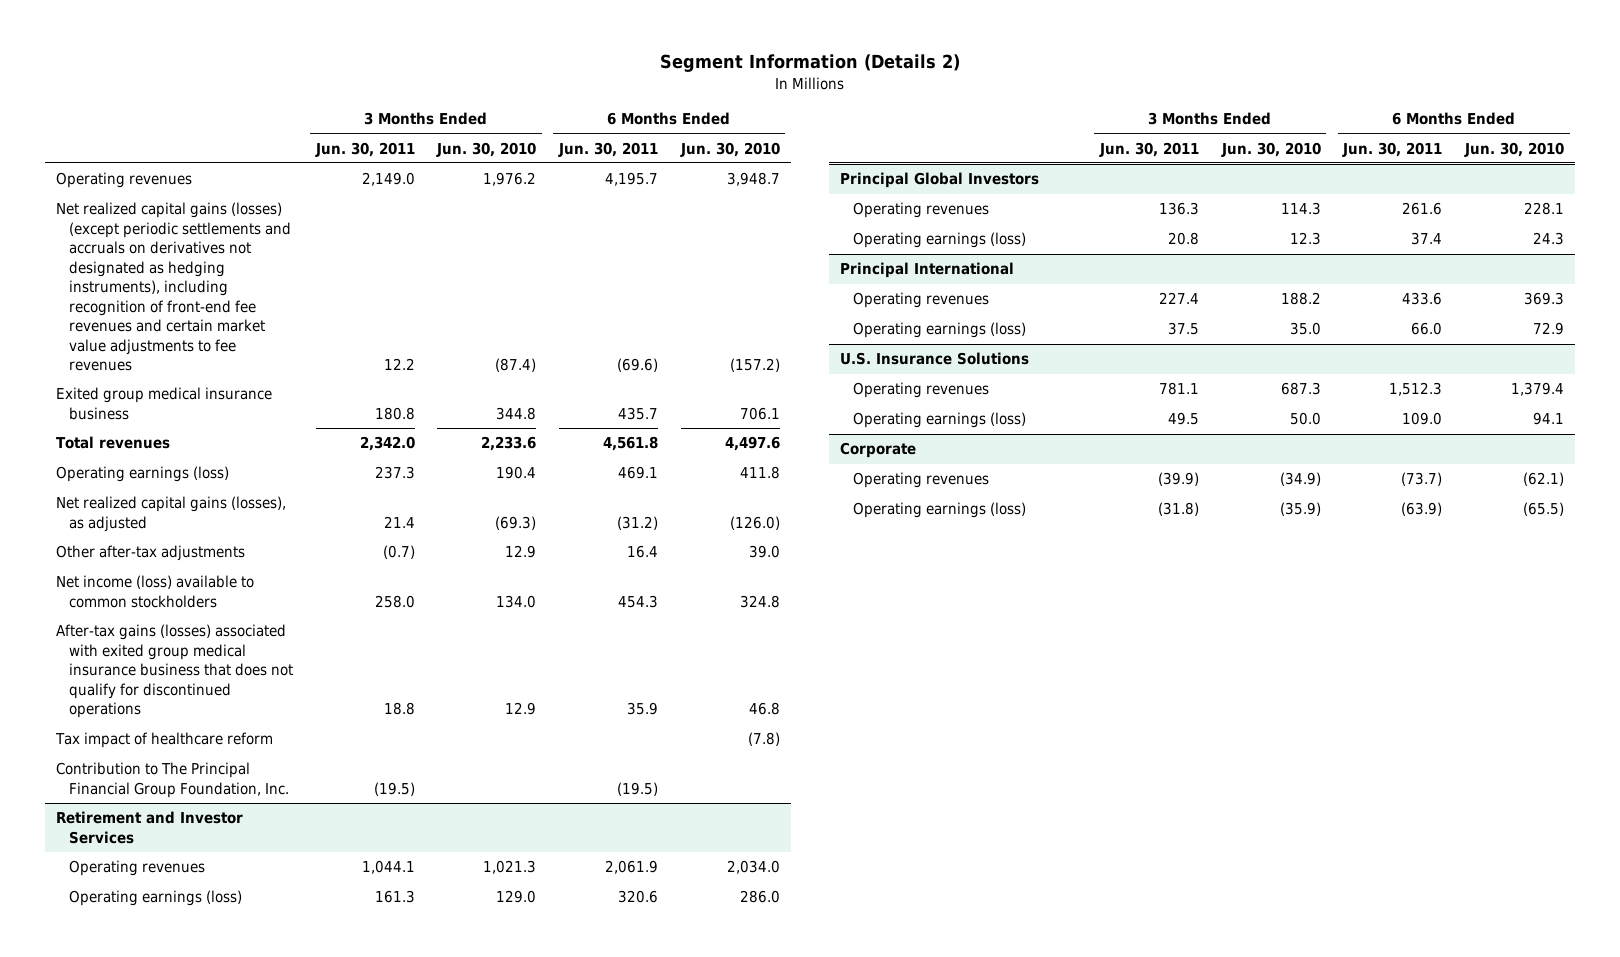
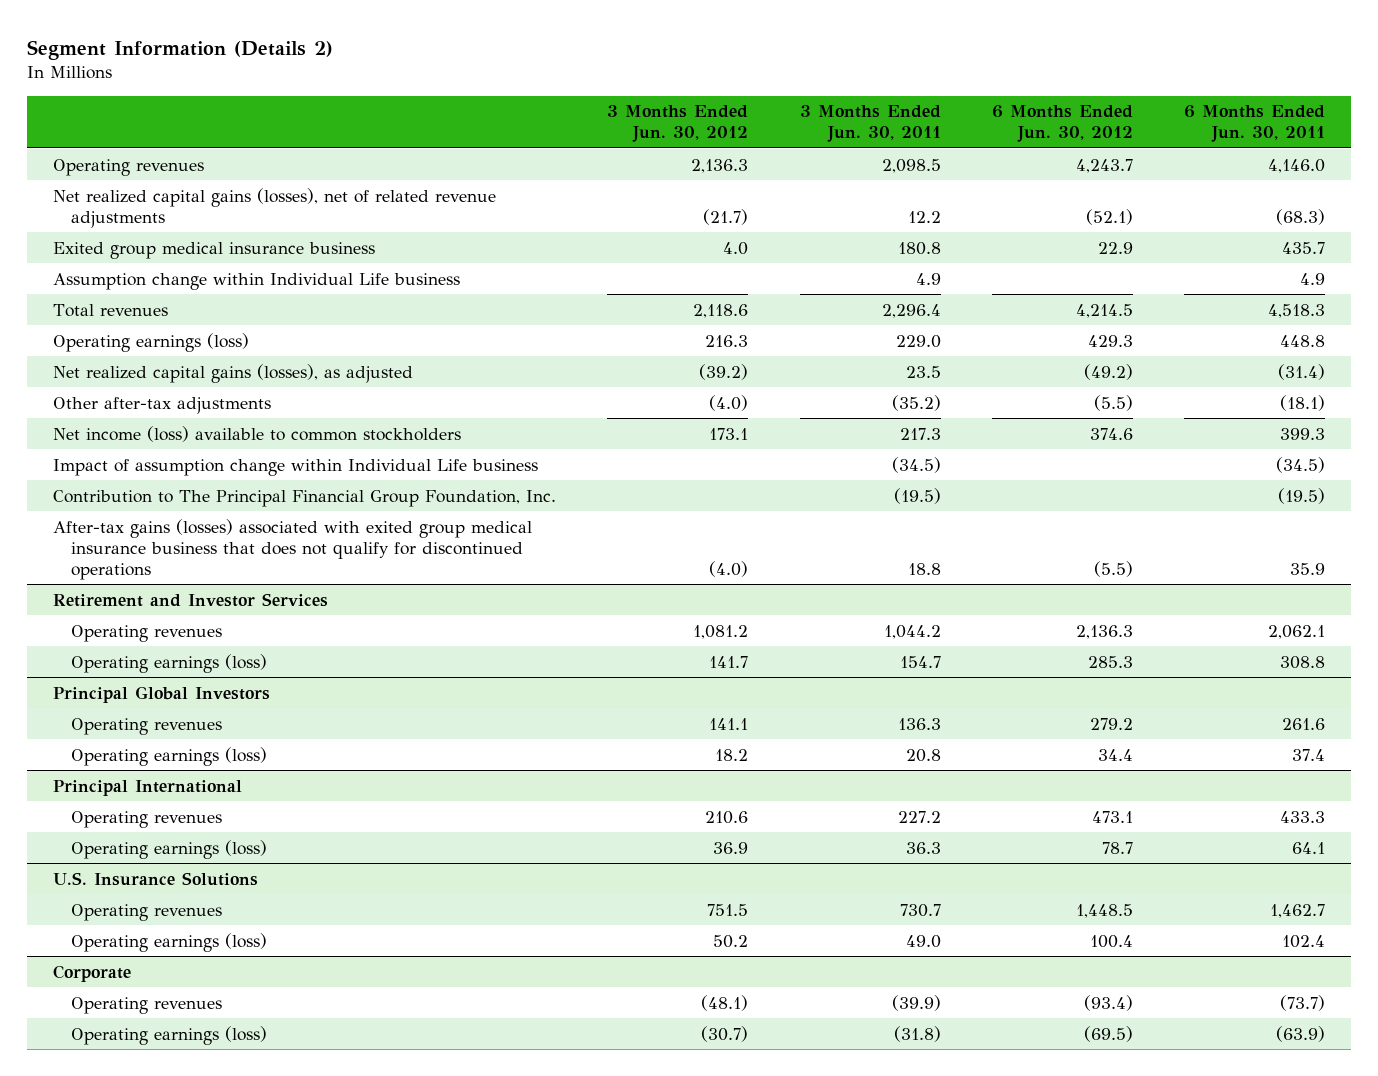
- | 3 Months Ended Jun. 30, 2011 | 3 Months Ended Jun. 30, 2010 | 6 Months Ended Jun. 30, 2011 | 6 Months Ended Jun. 30, 2010
+ | 3 Months Ended Jun. 30, 2012 | 3 Months Ended Jun. 30, 2011 | 6 Months Ended Jun. 30, 2012 | 6 Months Ended Jun. 30, 2011
- Operating revenues | 2,149.0 | 1,976.2 | 4,195.7 | 3,948.7
- Net realized capital gains (losses) (except periodic settlements and accruals on derivatives not designated as hedging instruments), including recognition of front-end fee revenues and certain market value adjustments to fee revenues | 12.2 | (87.4) | (69.6) | (157.2)
+ Operating revenues | 2,136.3 | 2,098.5 | 4,243.7 | 4,146.0
+ Net realized capital gains (losses), net of related revenue adjustments | (21.7) | 12.2 | (52.1) | (68.3)
- Total revenues | 2,342.0 | 2,233.6 | 4,561.8 | 4,497.6
- Operating earnings (loss) | 237.3 | 190.4 | 469.1 | 411.8
- Net realized capital gains (losses), as adjusted | 21.4 | (69.3) | (31.2) | (126.0)
- Other after-tax adjustments | (0.7) | 12.9 | 16.4 | 39.0
- Net income (loss) available to common stockholders | 258.0 | 134.0 | 454.3 | 324.8
- Tax impact of healthcare reform | | | | (7.8)
+ Assumption change within Individual Life business | | 4.9 | | 4.9
+ Total revenues | 2,118.6 | 2,296.4 | 4,214.5 | 4,518.3
+ Operating earnings (loss) | 216.3 | 229.0 | 429.3 | 448.8
+ Net realized capital gains (losses), as adjusted | (39.2) | 23.5 | (49.2) | (31.4)
+ Other after-tax adjustments | (4.0) | (35.2) | (5.5) | (18.1)
+ Net income (loss) available to common stockholders | 173.1 | 217.3 | 374.6 | 399.3
+ Impact of assumption change within Individual Life business | | (34.5) | | (34.5)
moved down: After-tax gains (losses) associated with exited group medical insurance business that does not qualify for discontinued operations | (4.0) | 18.8 | (5.5) | 35.9
@ Retirement and Investor Services
- Operating revenues | 1,044.1 | 1,021.3 | 2,061.9 | 2,034.0
- Operating earnings (loss) | 161.3 | 129.0 | 320.6 | 286.0
+ Operating revenues | 1,081.2 | 1,044.2 | 2,136.3 | 2,062.1
+ Operating earnings (loss) | 141.7 | 154.7 | 285.3 | 308.8
@ Principal International
- Operating revenues | 227.4 | 188.2 | 433.6 | 369.3
- Operating earnings (loss) | 37.5 | 35.0 | 66.0 | 72.9
+ Operating revenues | 210.6 | 227.2 | 473.1 | 433.3
+ Operating earnings (loss) | 36.9 | 36.3 | 78.7 | 64.1
@ U.S. Insurance Solutions
- Operating revenues | 781.1 | 687.3 | 1,512.3 | 1,379.4
- Operating earnings (loss) | 49.5 | 50.0 | 109.0 | 94.1
+ Operating revenues | 751.5 | 730.7 | 1,448.5 | 1,462.7
+ Operating earnings (loss) | 50.2 | 49.0 | 100.4 | 102.4

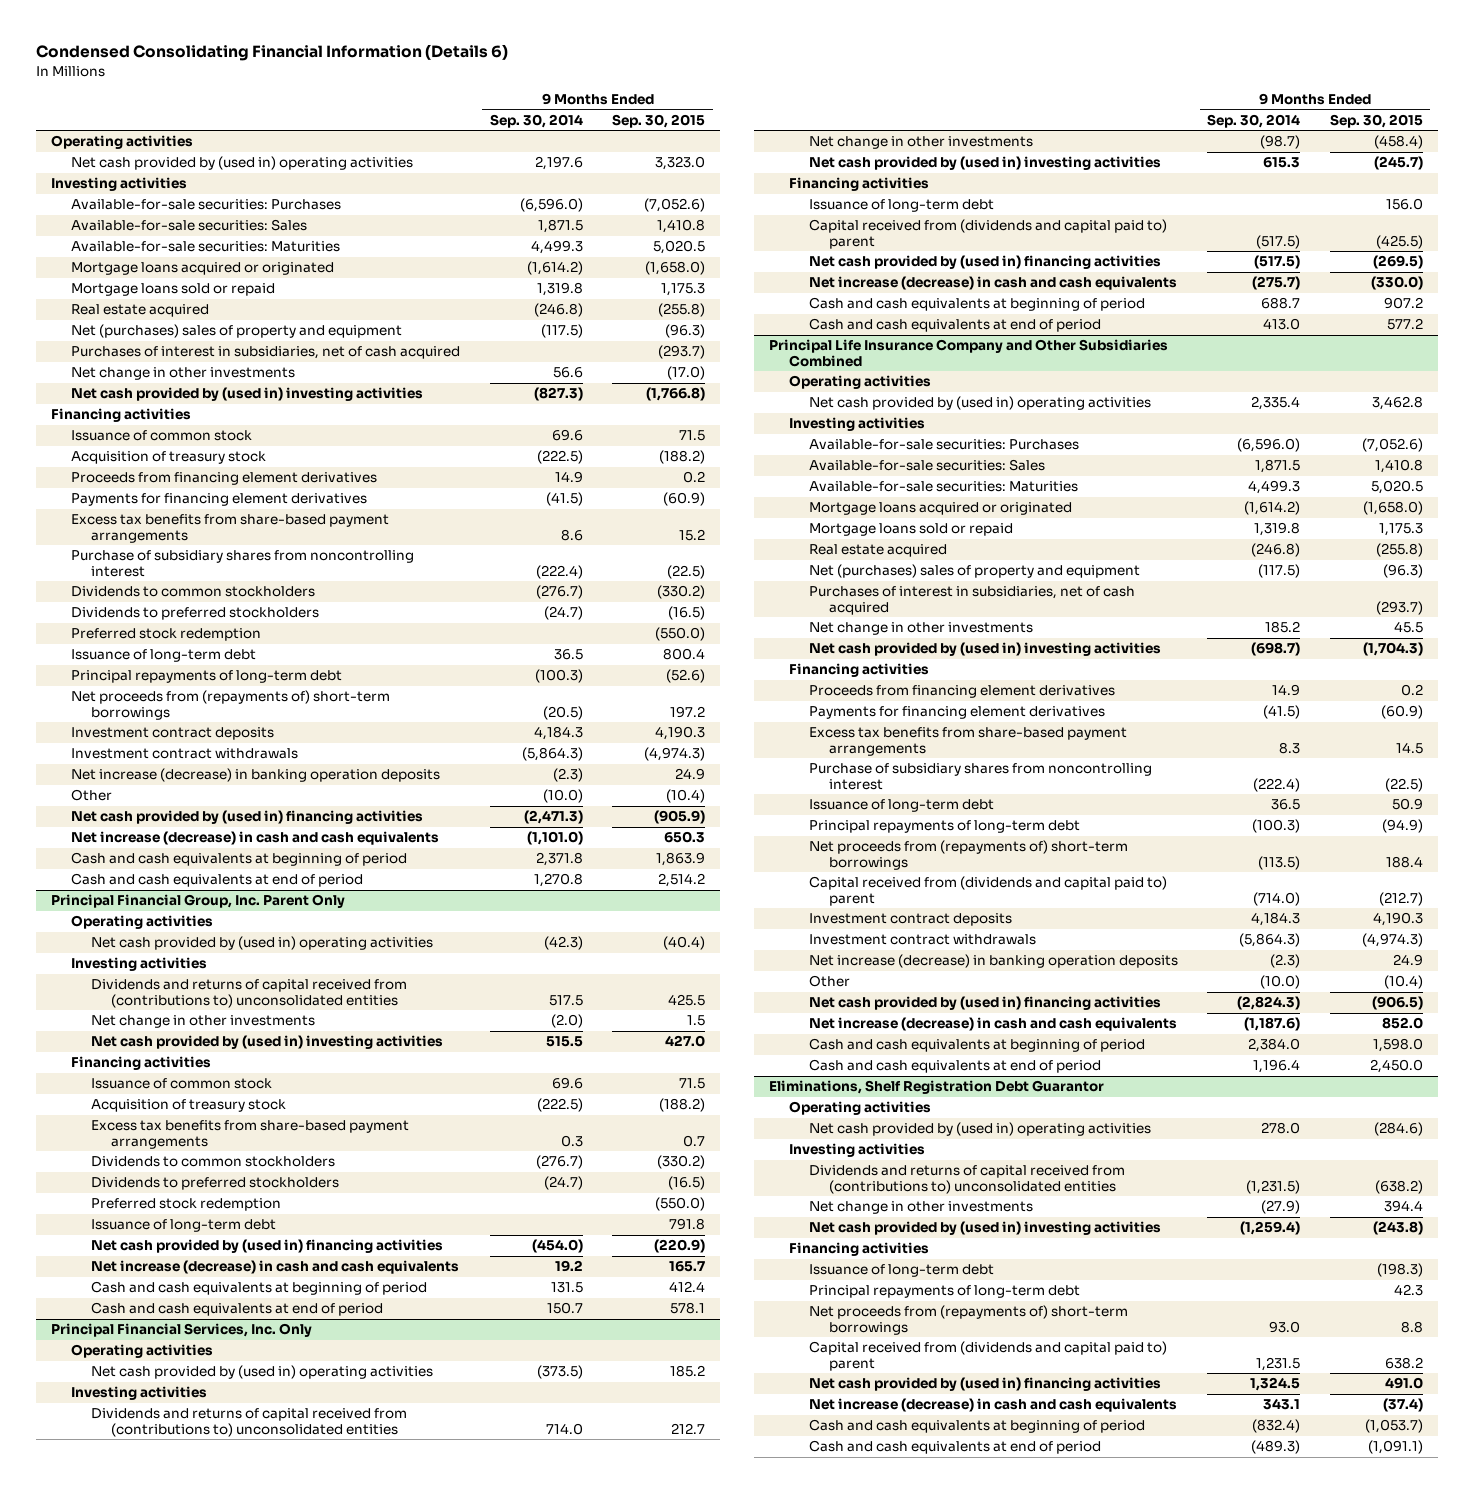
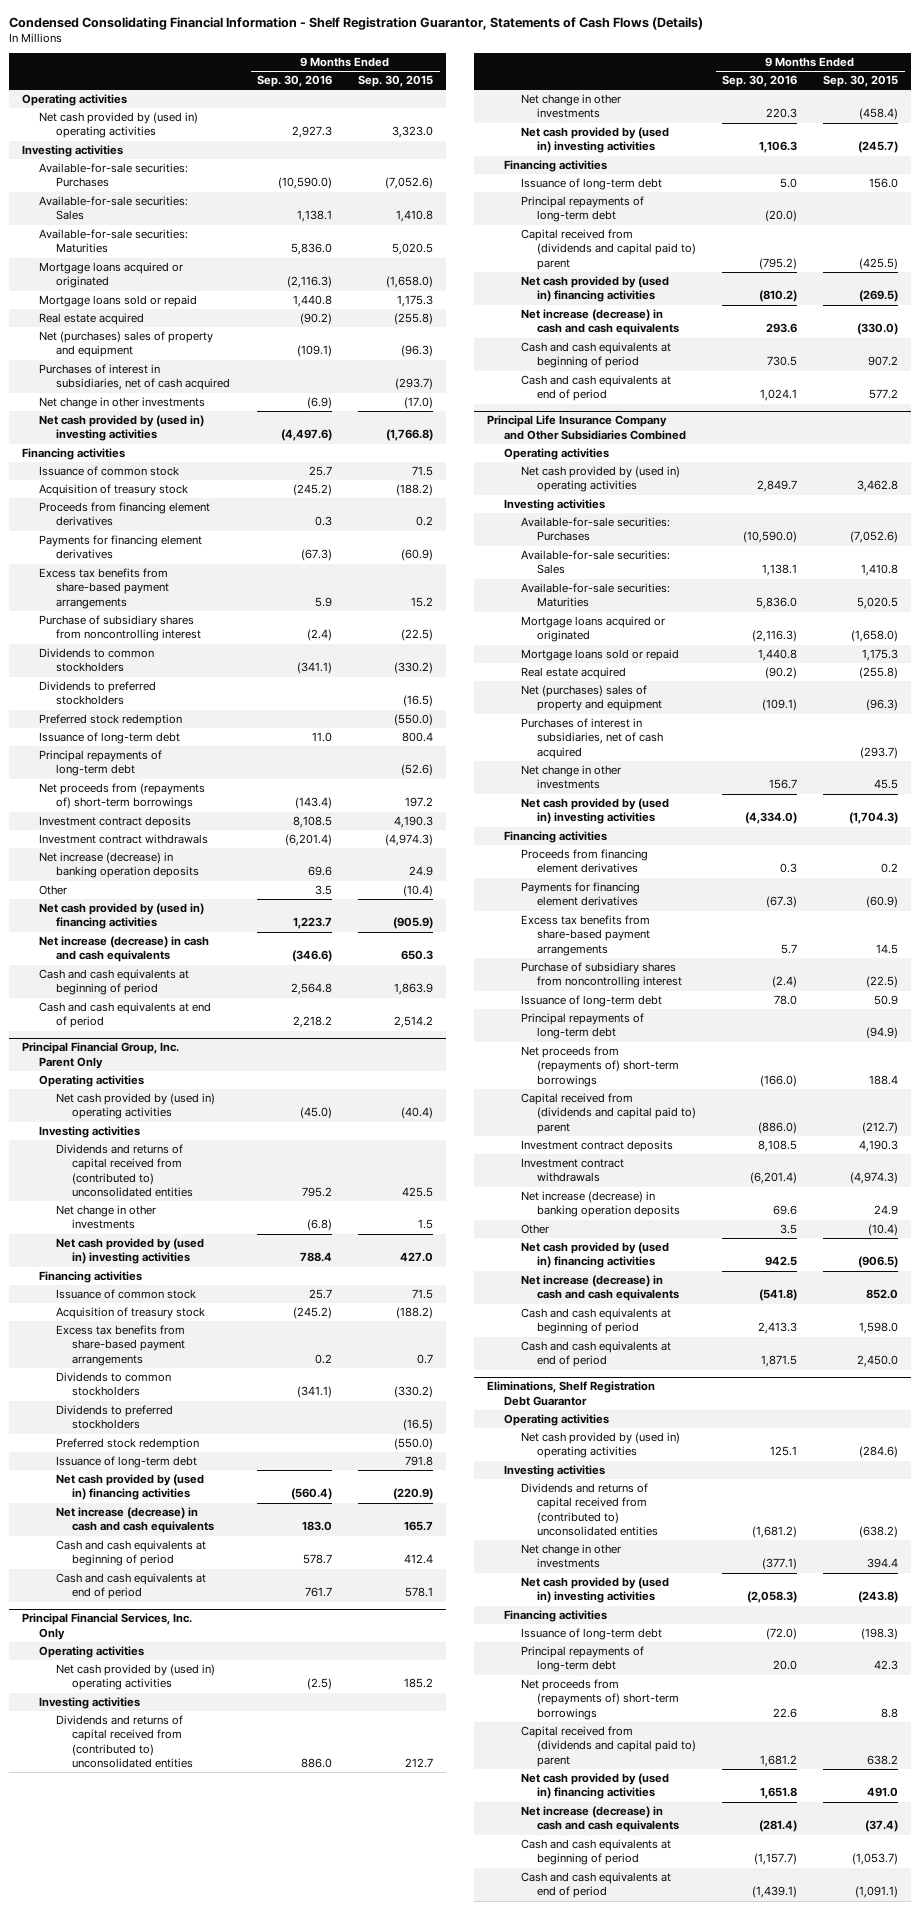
- Condensed Consolidating Financial Information (Details 6)
+ Condensed Consolidating Financial Information - Shelf Registration Guarantor, Statements of Cash Flows (Details)
- | 9 Months Ended Sep. 30, 2014 | 9 Months Ended Sep. 30, 2015
+ | 9 Months Ended Sep. 30, 2016 | 9 Months Ended Sep. 30, 2015
@ Principal Financial Group, Inc. Parent Only
- Dividends and returns of capital received from (contributions to) unconsolidated entities | 517.5 | 425.5
+ Dividends and returns of capital received from (contributed to) unconsolidated entities | 795.2 | 425.5
@ Principal Financial Services, Inc. Only
- Dividends and returns of capital received from (contributions to) unconsolidated entities | 714.0 | 212.7
+ Dividends and returns of capital received from (contributed to) unconsolidated entities | 886.0 | 212.7
+ Principal repayments of long-term debt | (20.0) |
@ Eliminations, Shelf Registration Debt Guarantor
- Dividends and returns of capital received from (contributions to) unconsolidated entities | (1,231.5) | (638.2)
+ Dividends and returns of capital received from (contributed to) unconsolidated entities | (1,681.2) | (638.2)

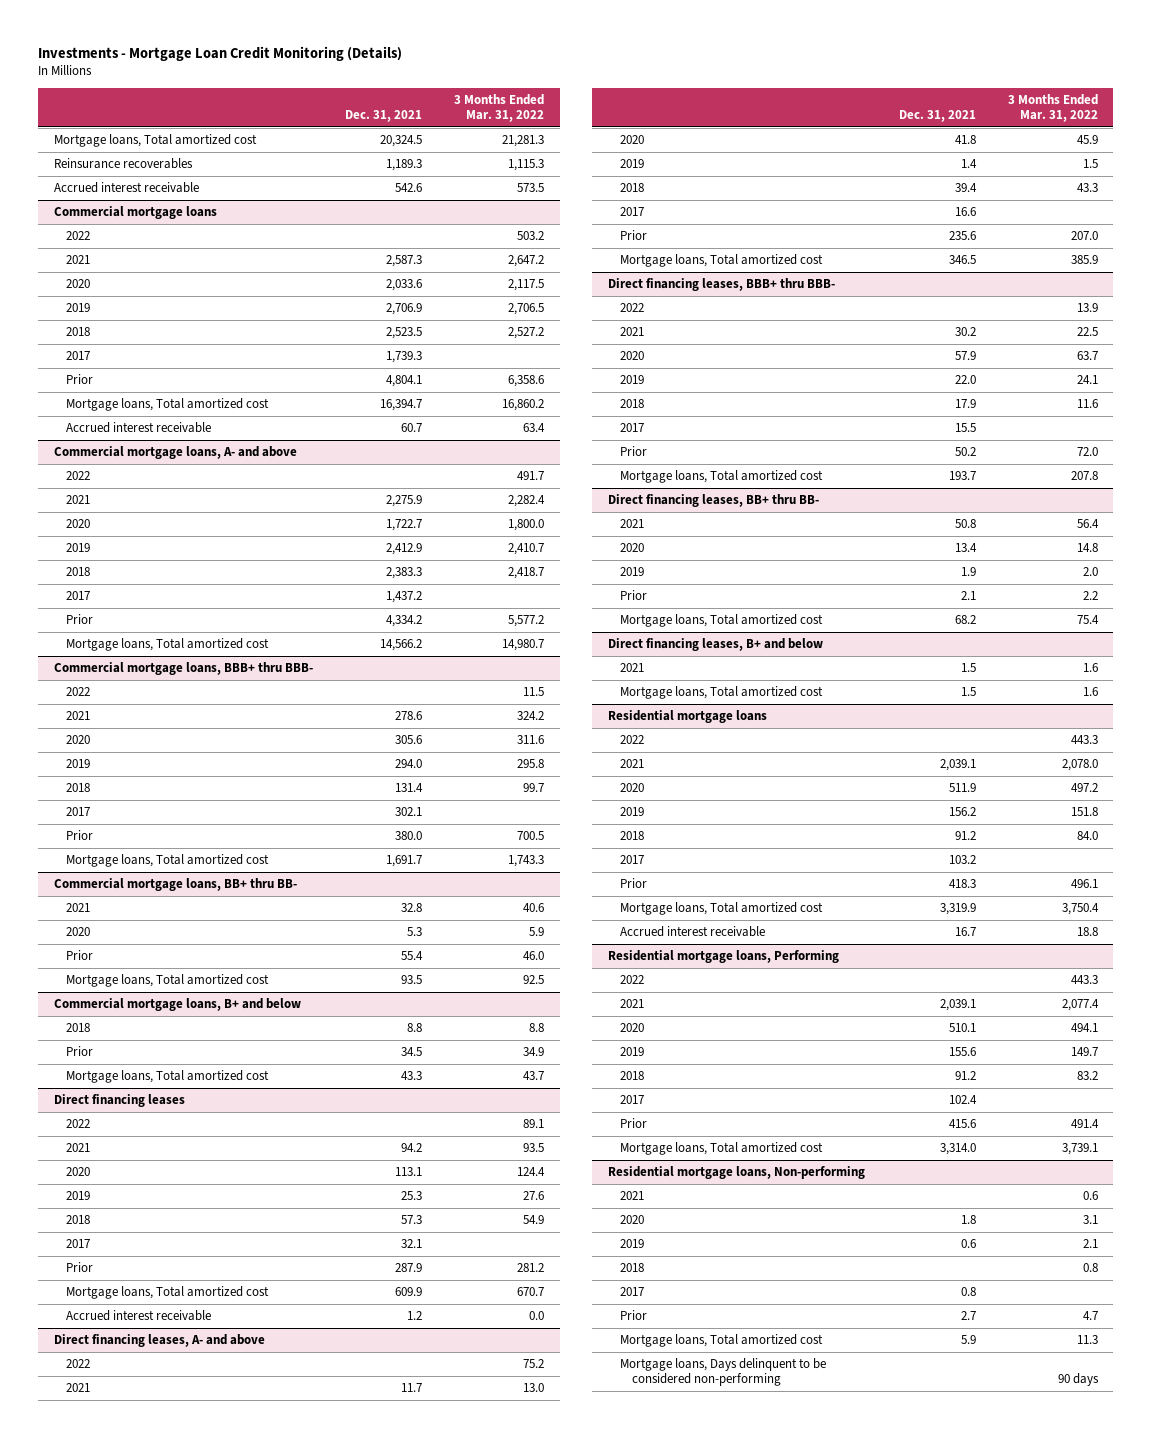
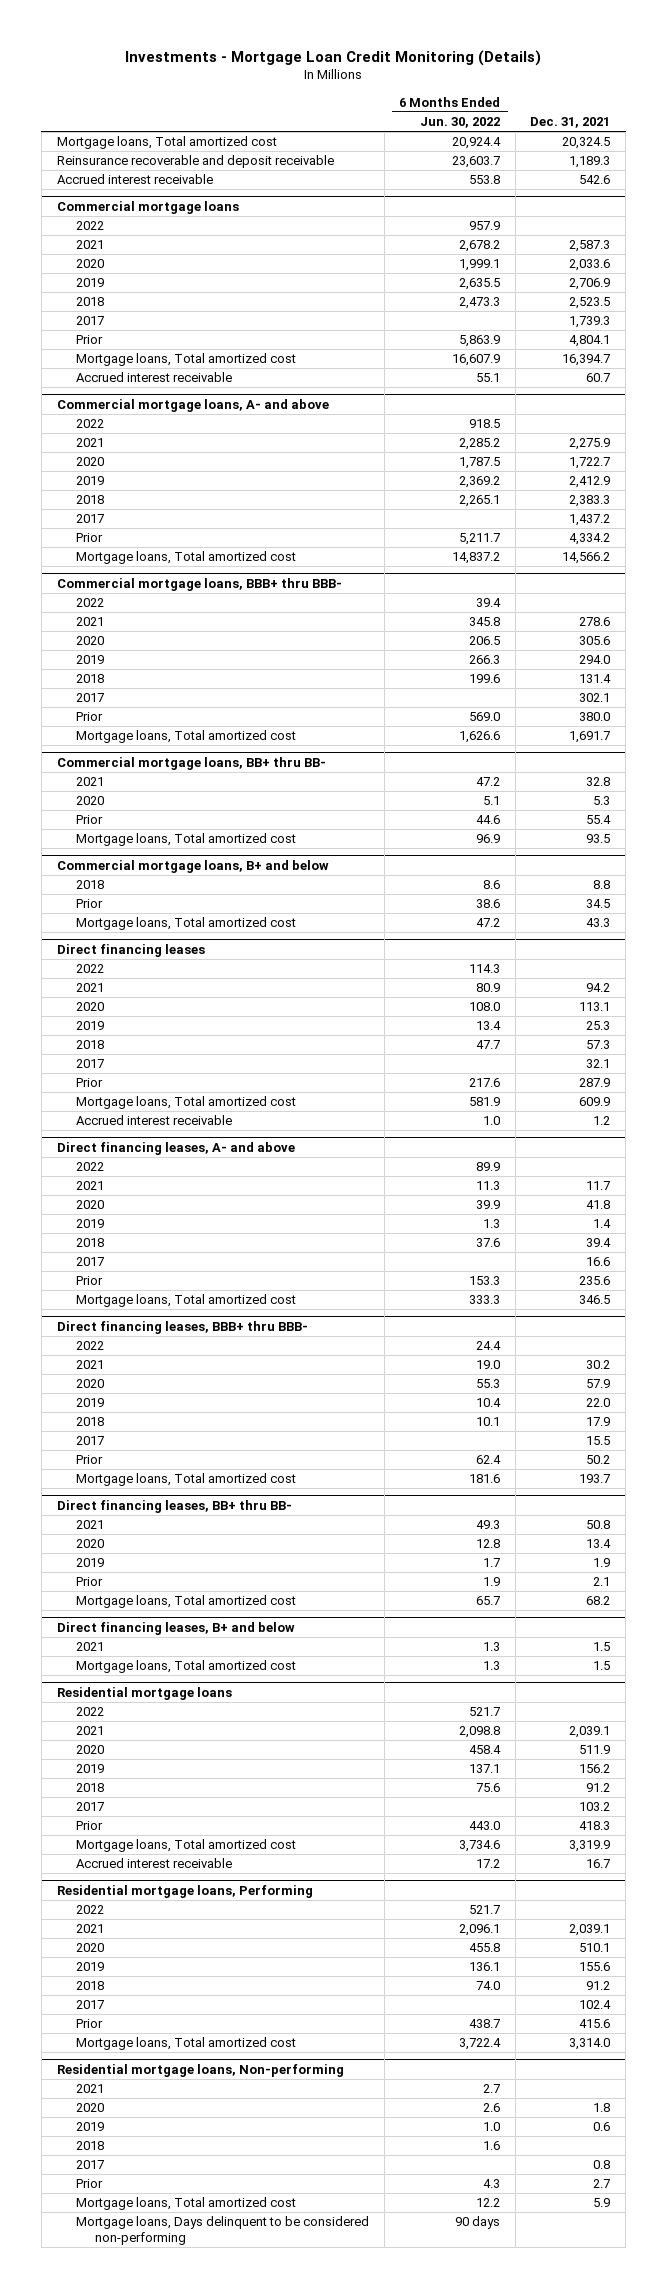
- | Dec. 31, 2021 | 3 Months Ended Mar. 31, 2022
+ | 6 Months Ended Jun. 30, 2022 | Dec. 31, 2021
- Reinsurance recoverables | 1,189.3 | 1,115.3
+ Reinsurance recoverable and deposit receivable | 23,603.7 | 1,189.3

